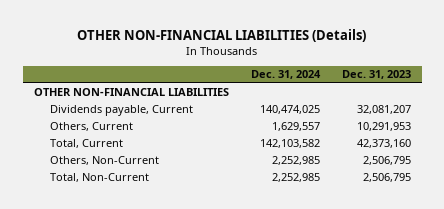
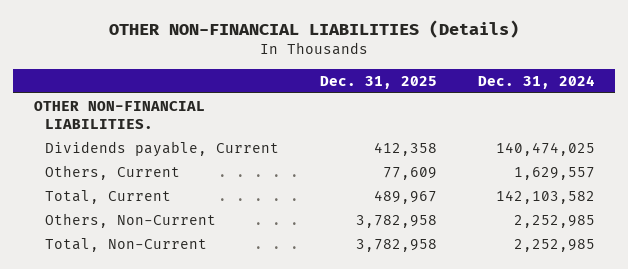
- | Dec. 31, 2024 | Dec. 31, 2023
+ | Dec. 31, 2025 | Dec. 31, 2024
- OTHER NON-FINANCIAL LIABILITIES
+ OTHER NON-FINANCIAL LIABILITIES.

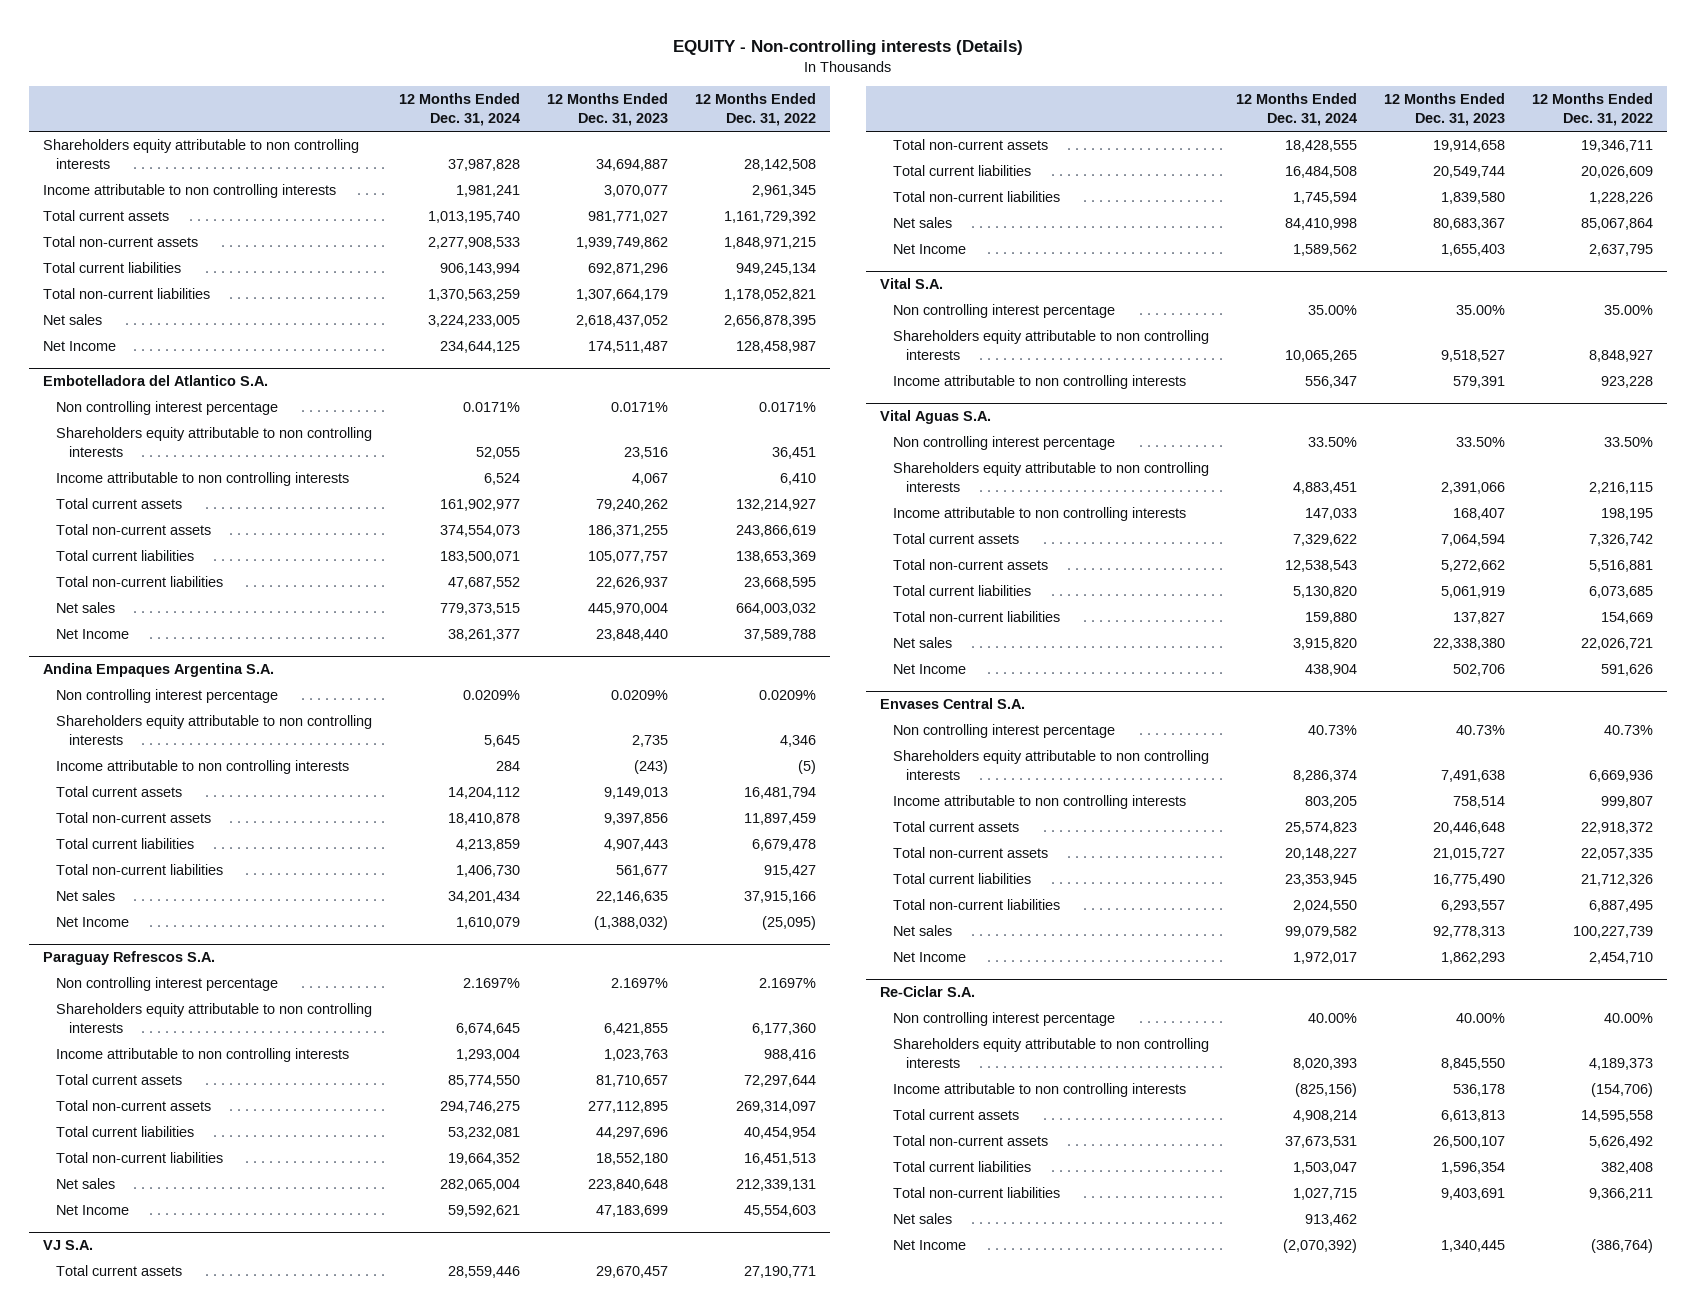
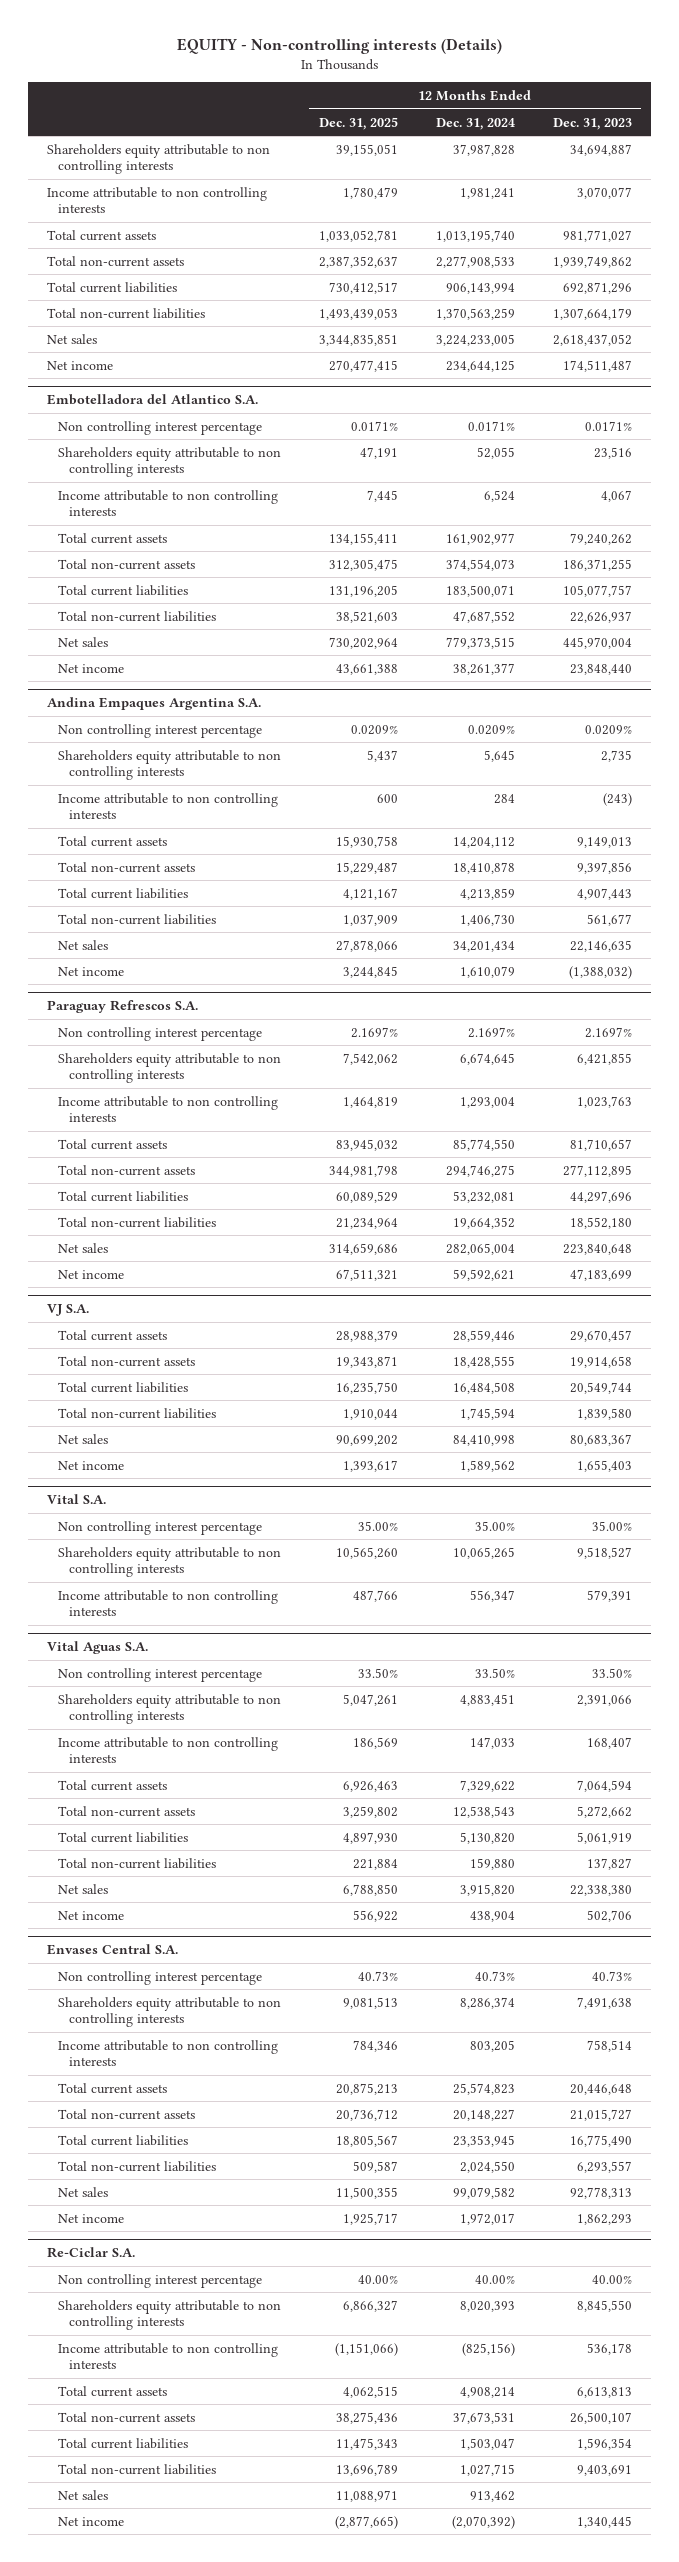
- | 12 Months Ended Dec. 31, 2024 | 12 Months Ended Dec. 31, 2023 | 12 Months Ended Dec. 31, 2022
+ | 12 Months Ended Dec. 31, 2025 | 12 Months Ended Dec. 31, 2024 | 12 Months Ended Dec. 31, 2023
- Net Income | 234,644,125 | 174,511,487 | 128,458,987
+ Net income | 270,477,415 | 234,644,125 | 174,511,487
@ Embotelladora del Atlantico S.A.
- Net Income | 38,261,377 | 23,848,440 | 37,589,788
+ Net income | 43,661,388 | 38,261,377 | 23,848,440
@ Andina Empaques Argentina S.A.
- Net Income | 1,610,079 | (1,388,032) | (25,095)
+ Net income | 3,244,845 | 1,610,079 | (1,388,032)
@ Paraguay Refrescos S.A.
- Net Income | 59,592,621 | 47,183,699 | 45,554,603
+ Net income | 67,511,321 | 59,592,621 | 47,183,699
@ VJ S.A.
- Net Income | 1,589,562 | 1,655,403 | 2,637,795
+ Net income | 1,393,617 | 1,589,562 | 1,655,403
@ Vital Aguas S.A.
- Net Income | 438,904 | 502,706 | 591,626
+ Net income | 556,922 | 438,904 | 502,706
@ Envases Central S.A.
- Net Income | 1,972,017 | 1,862,293 | 2,454,710
+ Net income | 1,925,717 | 1,972,017 | 1,862,293
@ Re-Ciclar S.A.
- Net Income | (2,070,392) | 1,340,445 | (386,764)
+ Net income | (2,877,665) | (2,070,392) | 1,340,445

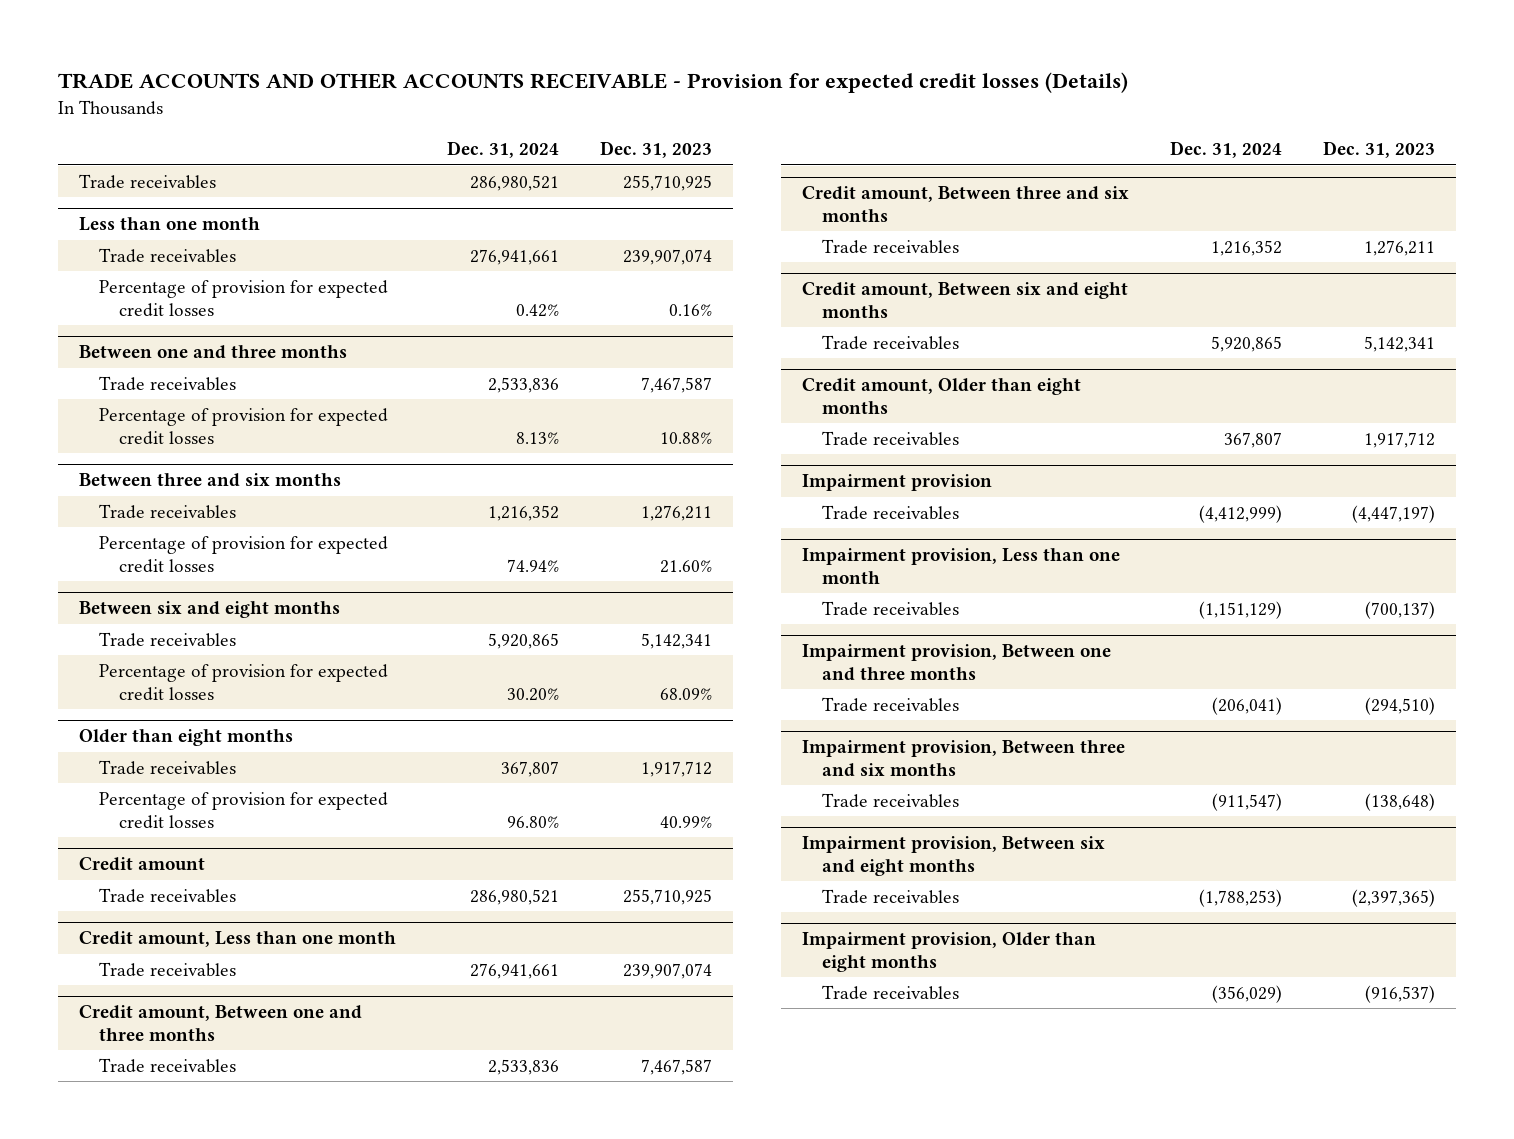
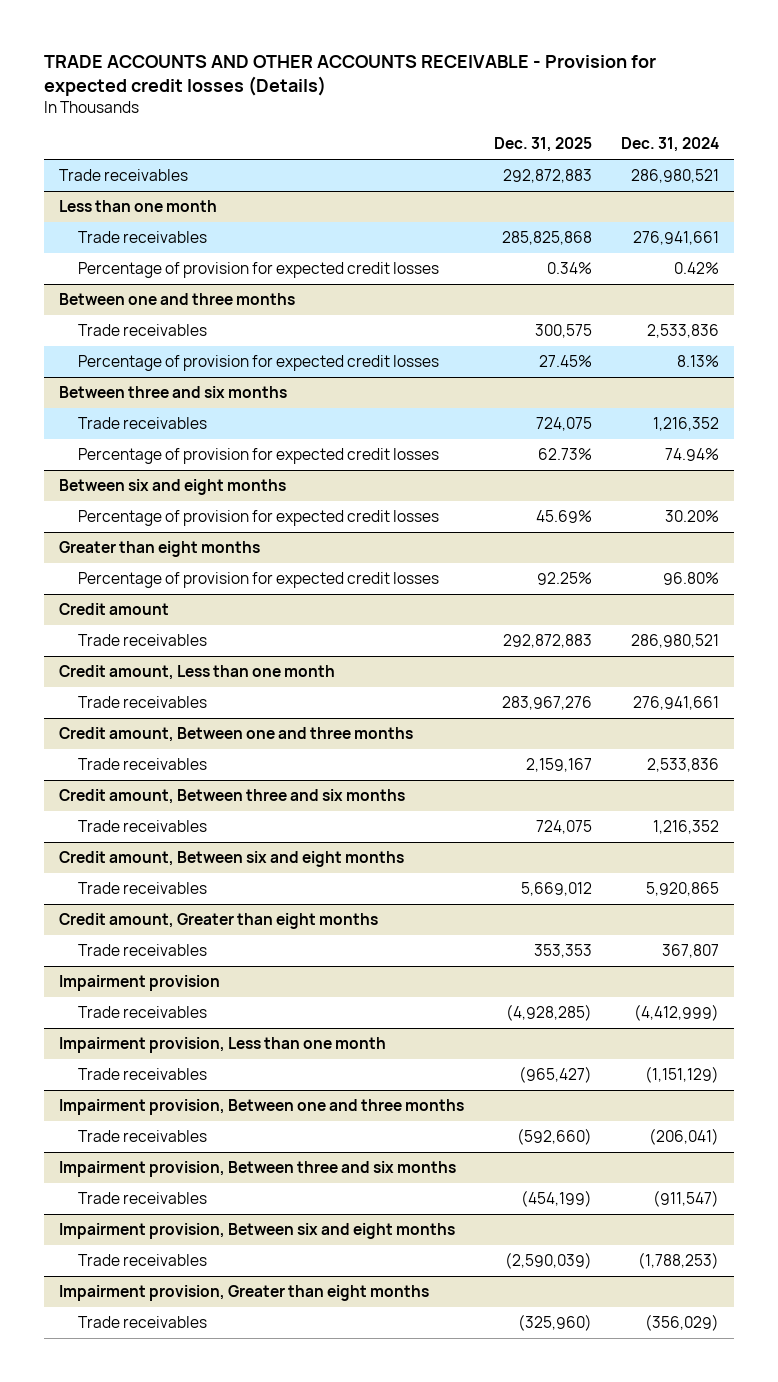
- | Dec. 31, 2024 | Dec. 31, 2023
+ | Dec. 31, 2025 | Dec. 31, 2024
@ Between six and eight months
- Trade receivables | 5,920,865 | 5,142,341
- Older than eight months
- Trade receivables | 367,807 | 1,917,712
+ Greater than eight months
- Credit amount, Older than eight months
+ Credit amount, Greater than eight months
- Impairment provision, Older than eight months
+ Impairment provision, Greater than eight months

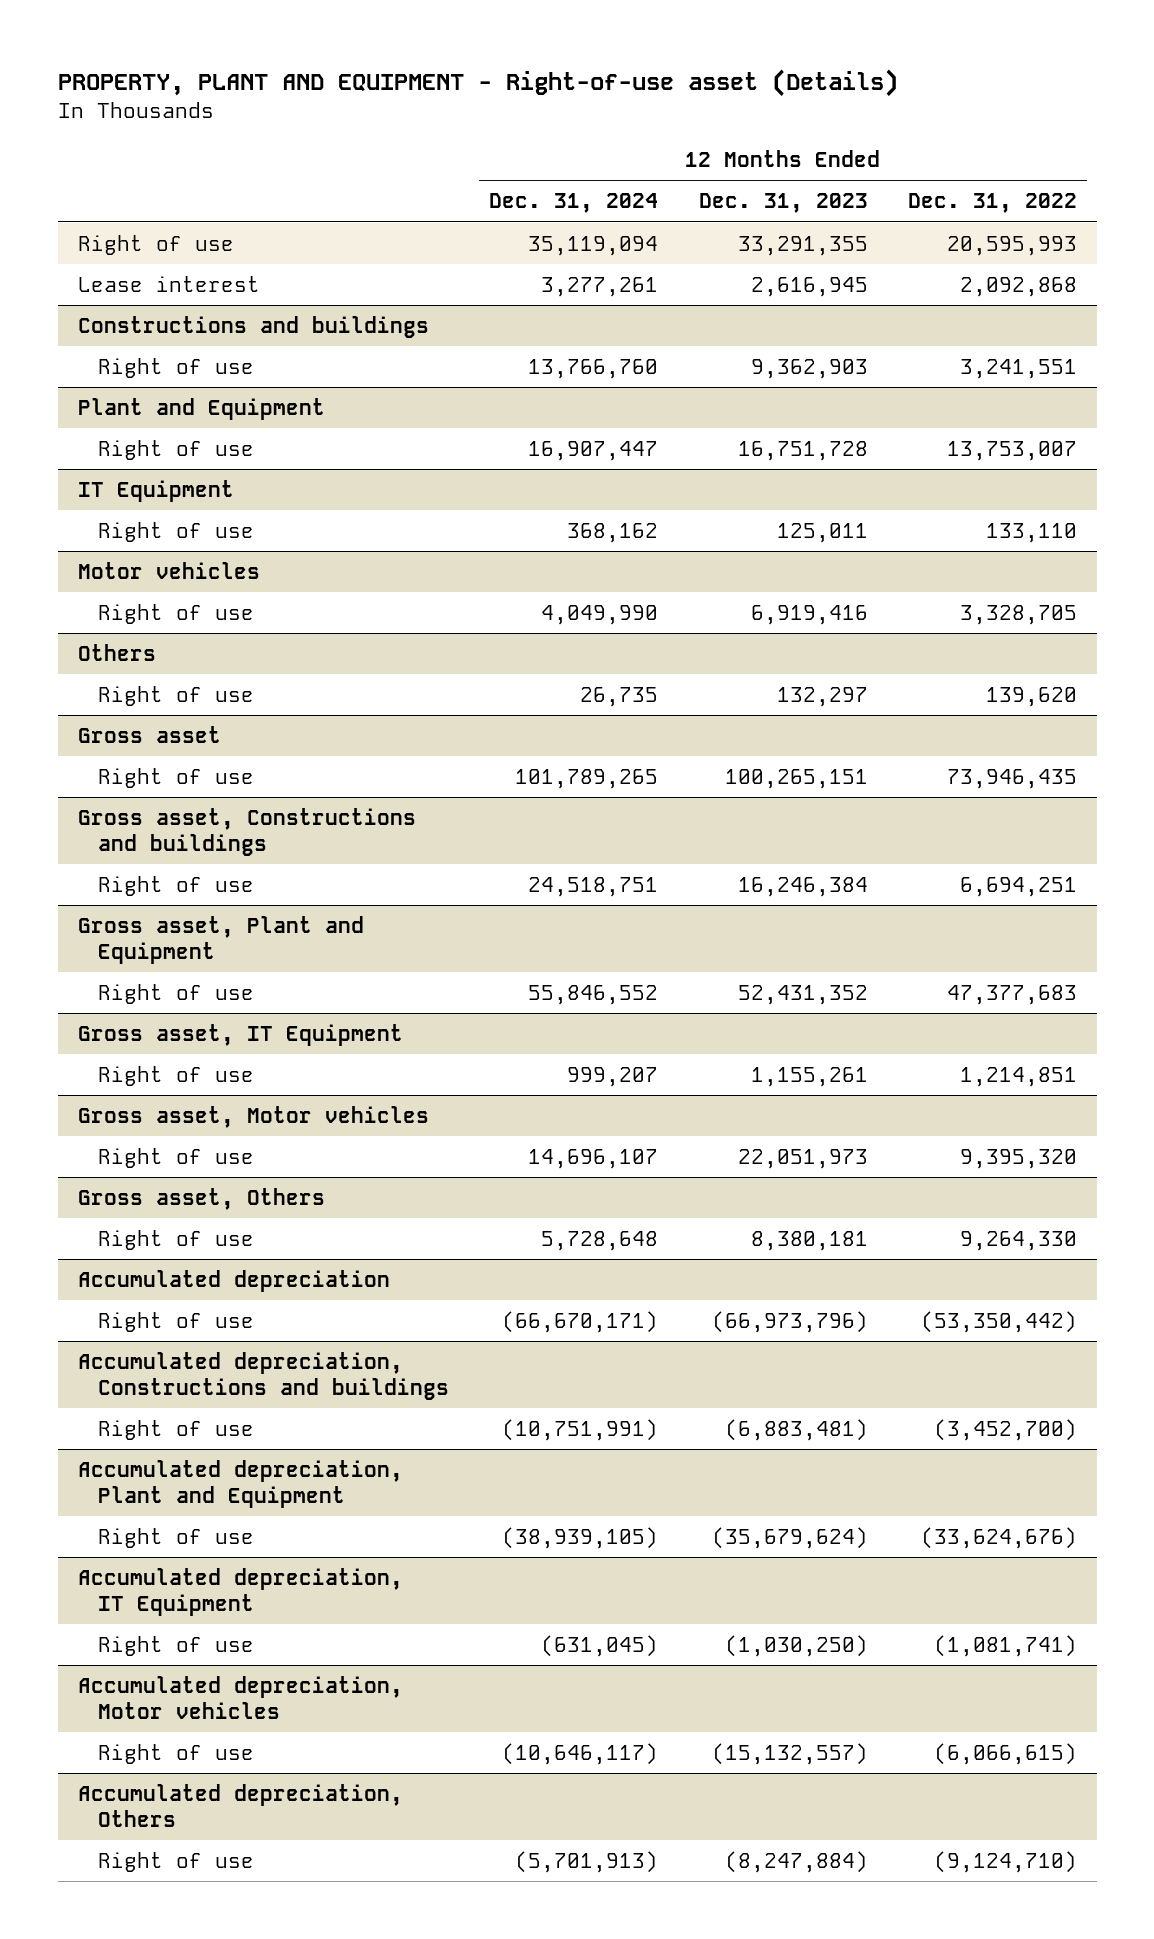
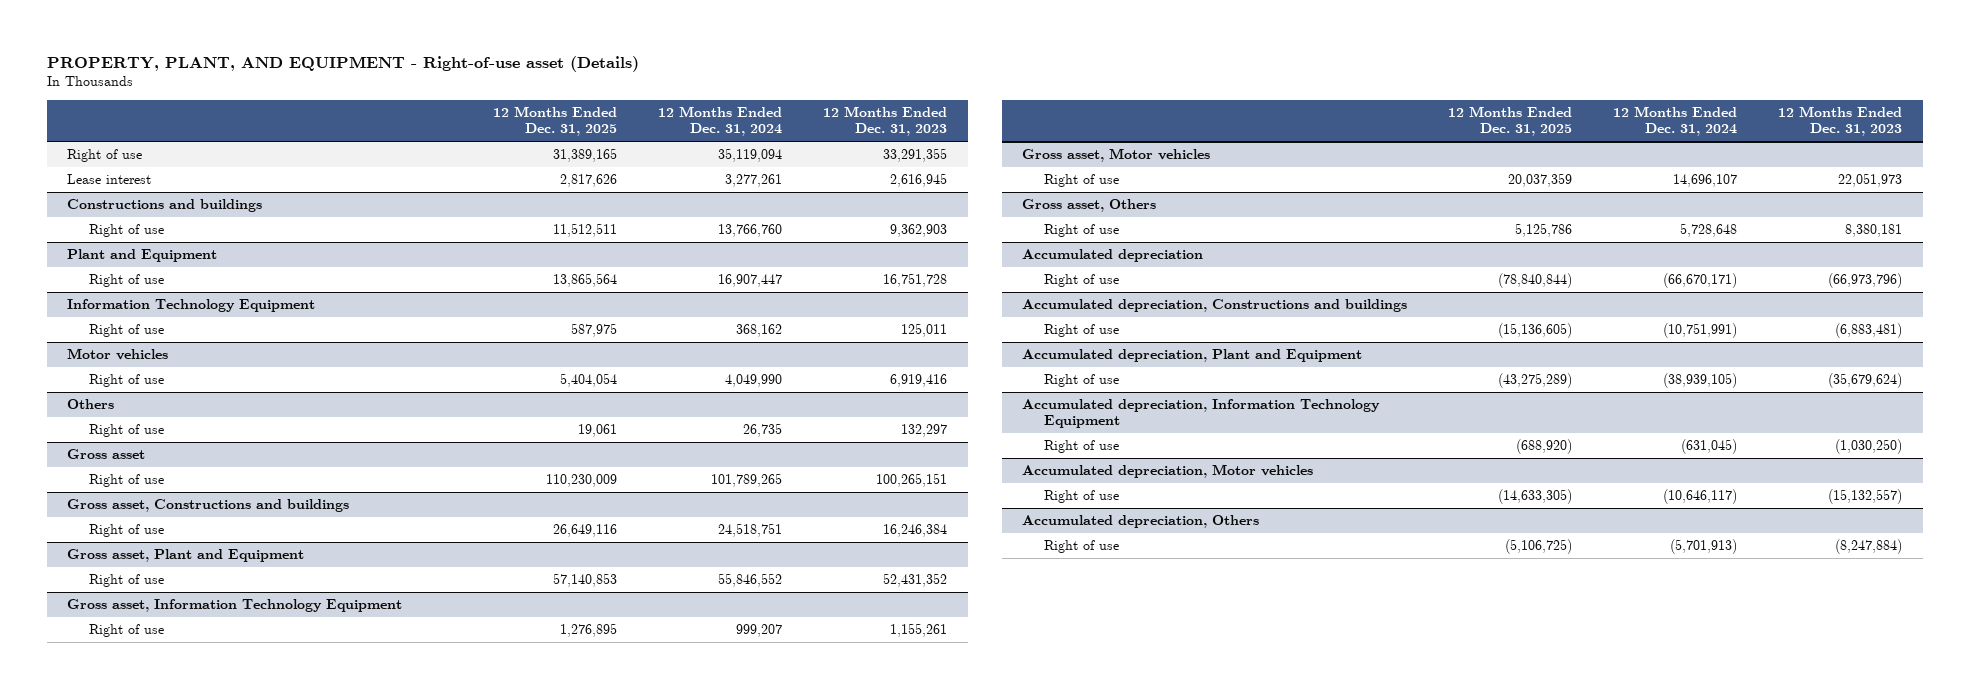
- PROPERTY, PLANT AND EQUIPMENT - Right-of-use asset (Details)
+ PROPERTY, PLANT, AND EQUIPMENT - Right-of-use asset (Details)
- | 12 Months Ended Dec. 31, 2024 | 12 Months Ended Dec. 31, 2023 | 12 Months Ended Dec. 31, 2022
+ | 12 Months Ended Dec. 31, 2025 | 12 Months Ended Dec. 31, 2024 | 12 Months Ended Dec. 31, 2023
- IT Equipment
+ Information Technology Equipment
- Gross asset, IT Equipment
+ Gross asset, Information Technology Equipment
- Accumulated depreciation, IT Equipment
+ Accumulated depreciation, Information Technology Equipment

